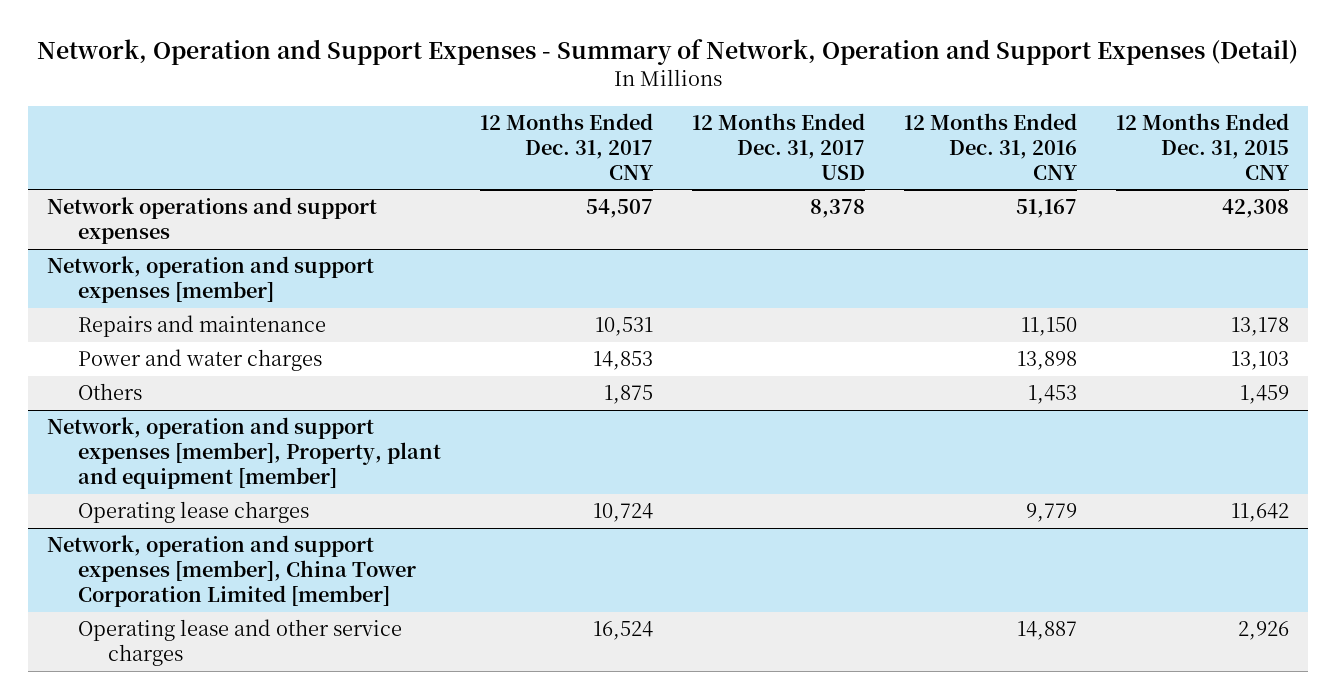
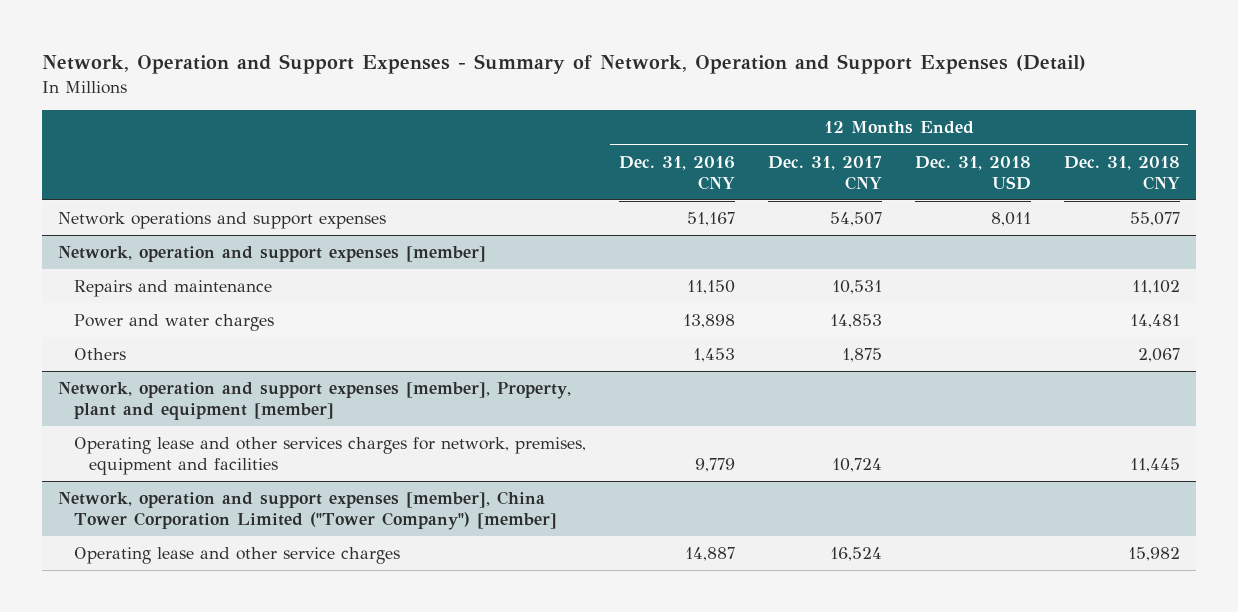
- | 12 Months Ended Dec. 31, 2017 CNY | 12 Months Ended Dec. 31, 2017 USD | 12 Months Ended Dec. 31, 2016 CNY | 12 Months Ended Dec. 31, 2015 CNY
+ | 12 Months Ended Dec. 31, 2016 CNY | 12 Months Ended Dec. 31, 2017 CNY | 12 Months Ended Dec. 31, 2018 USD | 12 Months Ended Dec. 31, 2018 CNY
@ Network, operation and support expenses [member], Property, plant and equipment [member]
- Operating lease charges | 10,724 | | 9,779 | 11,642
- Network, operation and support expenses [member], China Tower Corporation Limited [member]
@ Network, operation and support expenses [member], Property, plant and equipment [member]
+ Operating lease and other services charges for network, premises, equipment and facilities | 9,779 | 10,724 | | 11,445
+ Network, operation and support expenses [member], China Tower Corporation Limited ("Tower Company") [member]

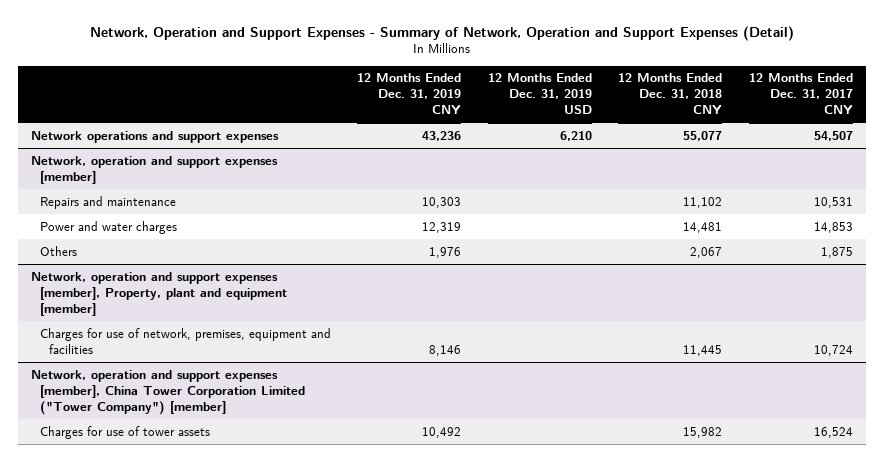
- | 12 Months Ended Dec. 31, 2016 CNY | 12 Months Ended Dec. 31, 2017 CNY | 12 Months Ended Dec. 31, 2018 USD | 12 Months Ended Dec. 31, 2018 CNY
+ | 12 Months Ended Dec. 31, 2019 CNY | 12 Months Ended Dec. 31, 2019 USD | 12 Months Ended Dec. 31, 2018 CNY | 12 Months Ended Dec. 31, 2017 CNY
@ Network, operation and support expenses [member], Property, plant and equipment [member]
- Operating lease and other services charges for network, premises, equipment and facilities | 9,779 | 10,724 | | 11,445
+ Charges for use of network, premises, equipment and facilities | 8,146 | | 11,445 | 10,724
@ Network, operation and support expenses [member], China Tower Corporation Limited ("Tower Company") [member]
- Operating lease and other service charges | 14,887 | 16,524 | | 15,982
+ Charges for use of tower assets | 10,492 | | 15,982 | 16,524

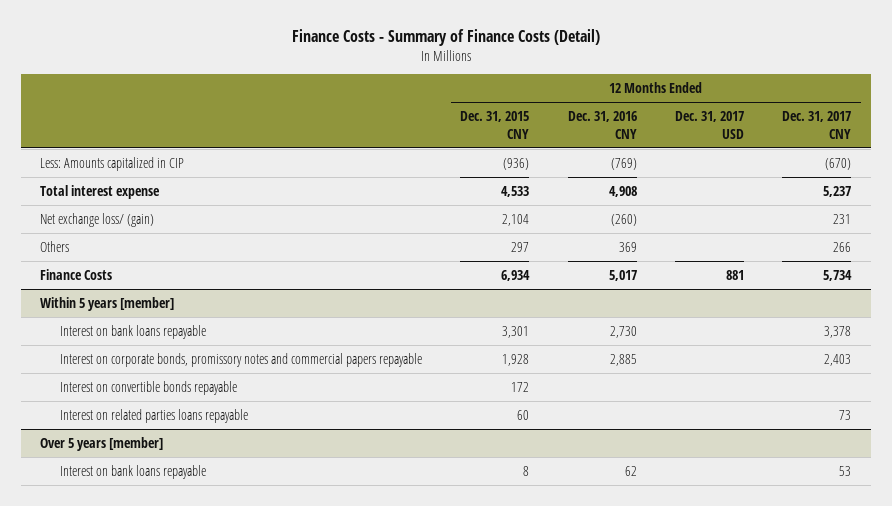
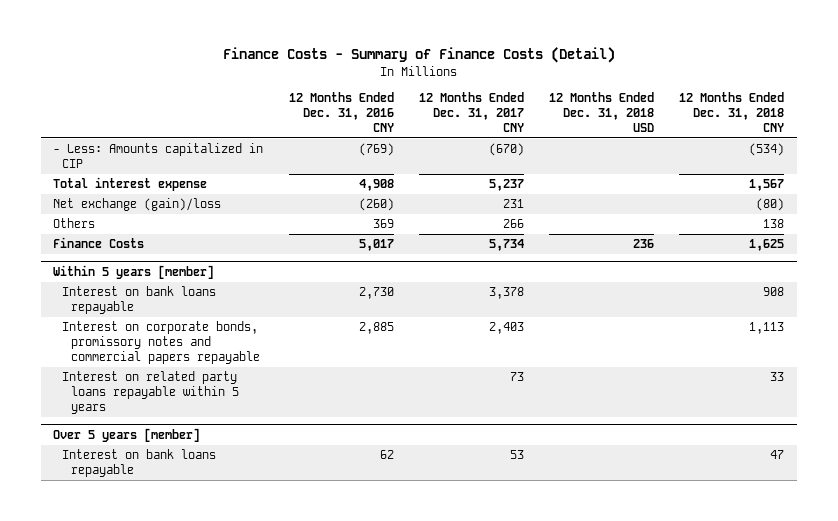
- | 12 Months Ended Dec. 31, 2015 CNY | 12 Months Ended Dec. 31, 2016 CNY | 12 Months Ended Dec. 31, 2017 USD | 12 Months Ended Dec. 31, 2017 CNY
+ | 12 Months Ended Dec. 31, 2016 CNY | 12 Months Ended Dec. 31, 2017 CNY | 12 Months Ended Dec. 31, 2018 USD | 12 Months Ended Dec. 31, 2018 CNY
- Less: Amounts capitalized in CIP | (936) | (769) | | (670)
+ - Less: Amounts capitalized in CIP | (769) | (670) | | (534)
- Net exchange loss/ (gain) | 2,104 | (260) | | 231
+ Net exchange (gain)/loss | (260) | 231 | | (80)
@ Within 5 years [member]
- Interest on convertible bonds repayable | 172 | | |
- Interest on related parties loans repayable | 60 | | | 73
+ Interest on related party loans repayable within 5 years | | 73 | | 33

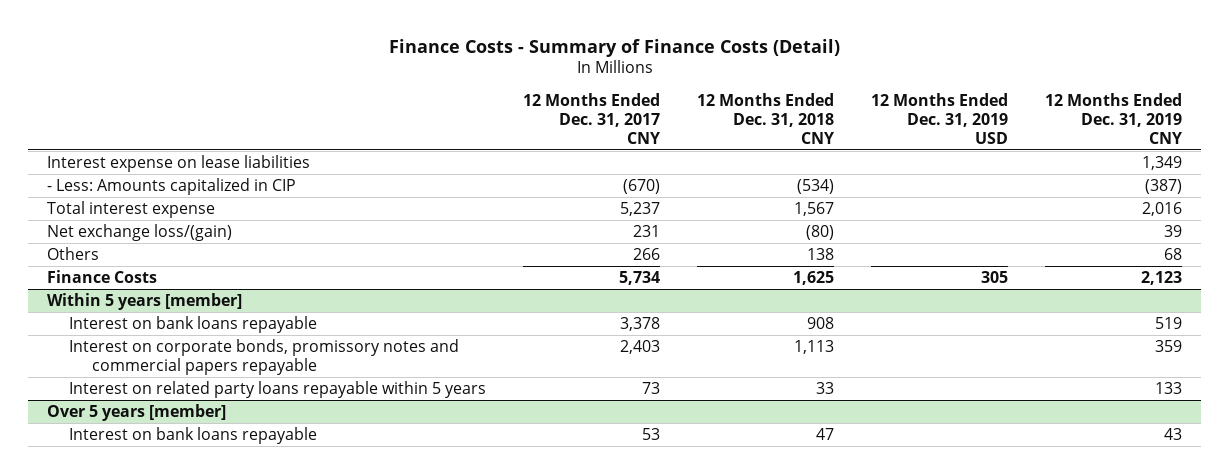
- | 12 Months Ended Dec. 31, 2016 CNY | 12 Months Ended Dec. 31, 2017 CNY | 12 Months Ended Dec. 31, 2018 USD | 12 Months Ended Dec. 31, 2018 CNY
+ | 12 Months Ended Dec. 31, 2017 CNY | 12 Months Ended Dec. 31, 2018 CNY | 12 Months Ended Dec. 31, 2019 USD | 12 Months Ended Dec. 31, 2019 CNY
+ Interest expense on lease liabilities | | | | 1,349
- Net exchange (gain)/loss | (260) | 231 | | (80)
+ Net exchange loss/(gain) | 231 | (80) | | 39

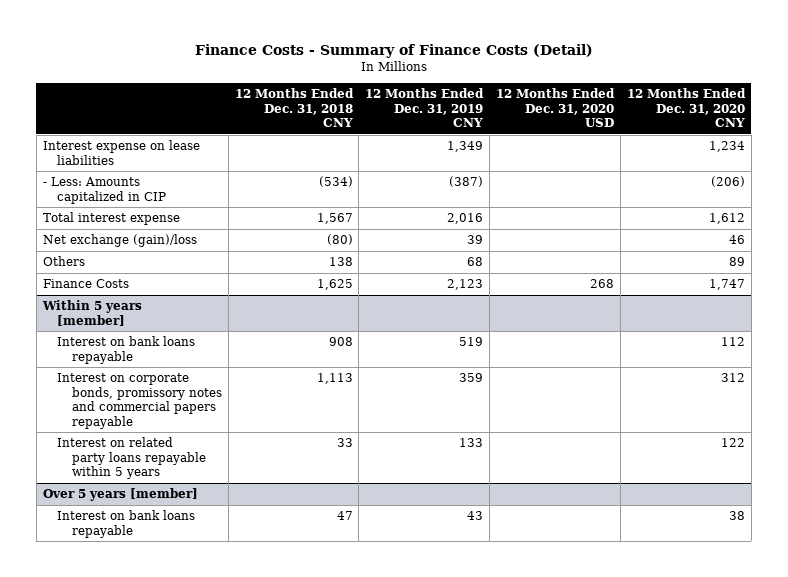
- | 12 Months Ended Dec. 31, 2017 CNY | 12 Months Ended Dec. 31, 2018 CNY | 12 Months Ended Dec. 31, 2019 USD | 12 Months Ended Dec. 31, 2019 CNY
+ | 12 Months Ended Dec. 31, 2018 CNY | 12 Months Ended Dec. 31, 2019 CNY | 12 Months Ended Dec. 31, 2020 USD | 12 Months Ended Dec. 31, 2020 CNY
- Net exchange loss/(gain) | 231 | (80) | | 39
+ Net exchange (gain)/loss | (80) | 39 | | 46

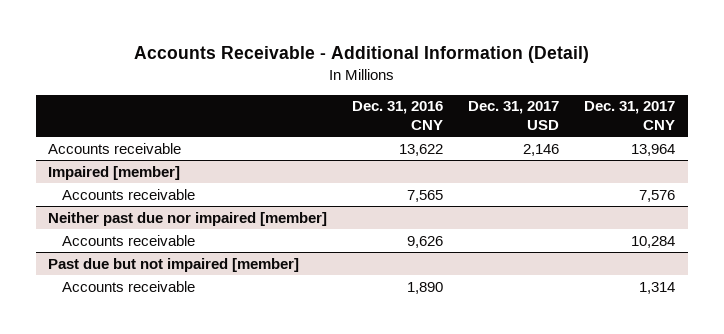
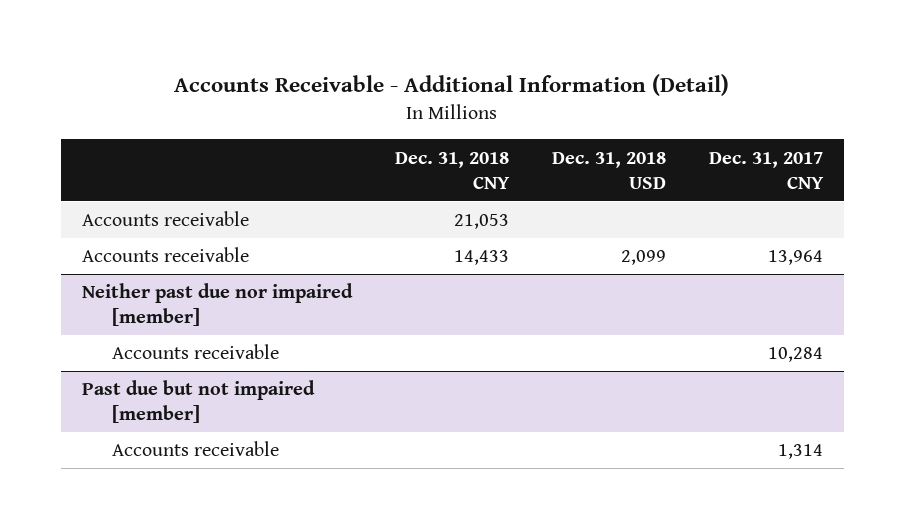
- | Dec. 31, 2016 CNY | Dec. 31, 2017 USD | Dec. 31, 2017 CNY
+ | Dec. 31, 2018 CNY | Dec. 31, 2018 USD | Dec. 31, 2017 CNY
+ Accounts receivable | 21,053 | |
- Impaired [member]
- Accounts receivable | 7,565 | | 7,576

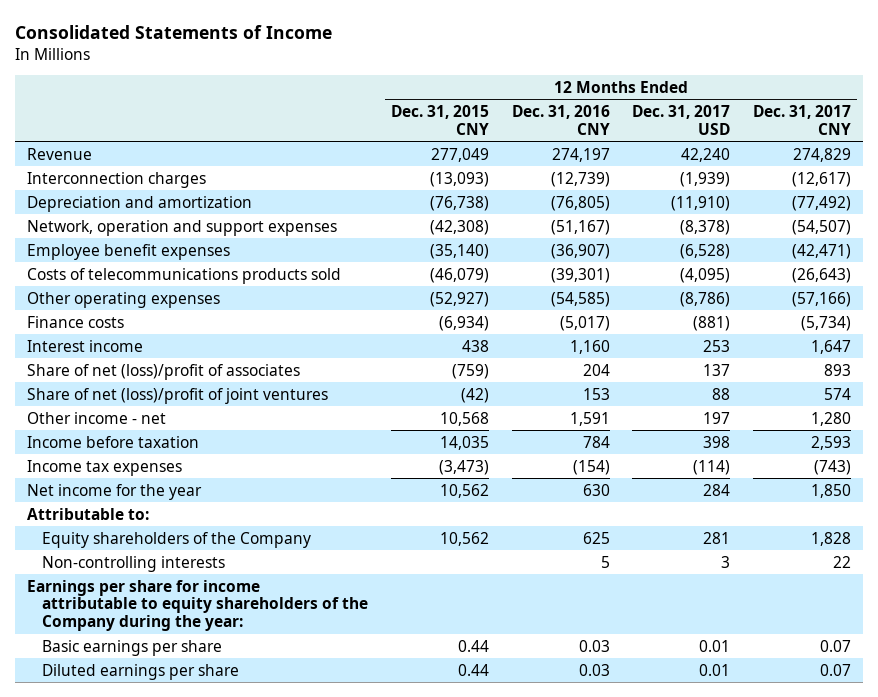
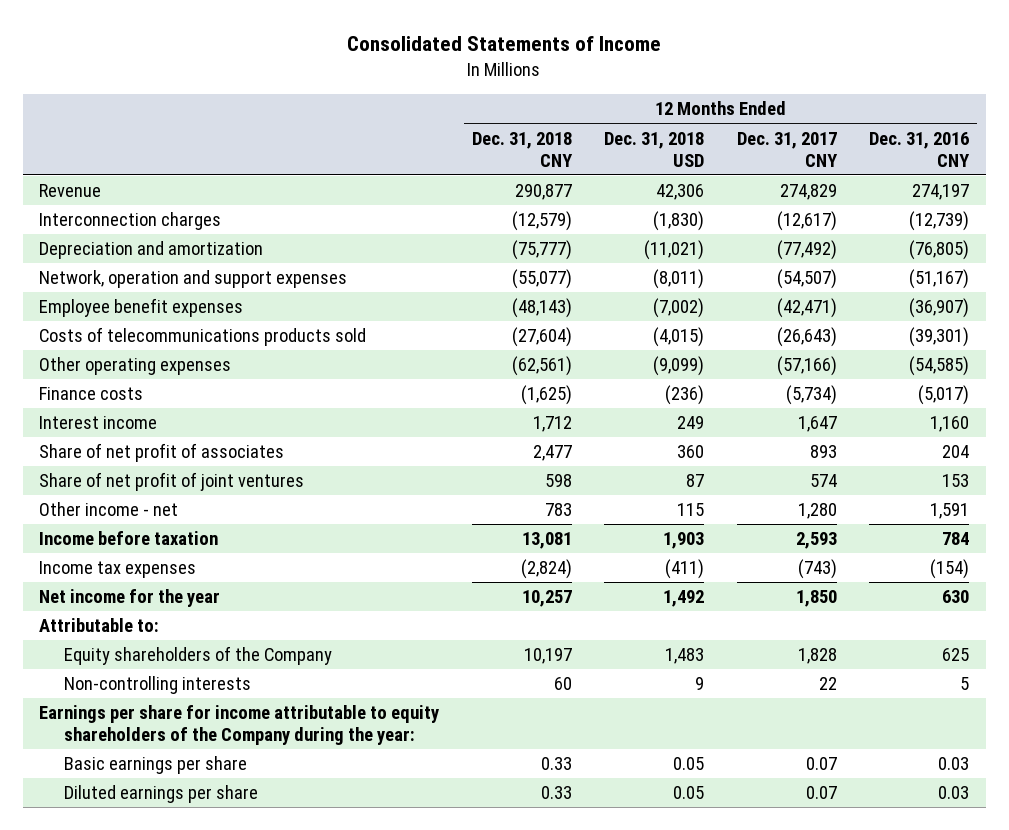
- | 12 Months Ended Dec. 31, 2015 CNY | 12 Months Ended Dec. 31, 2016 CNY | 12 Months Ended Dec. 31, 2017 USD | 12 Months Ended Dec. 31, 2017 CNY
+ | 12 Months Ended Dec. 31, 2018 CNY | 12 Months Ended Dec. 31, 2018 USD | 12 Months Ended Dec. 31, 2017 CNY | 12 Months Ended Dec. 31, 2016 CNY
- Share of net (loss)/profit of associates | (759) | 204 | 137 | 893
- Share of net (loss)/profit of joint ventures | (42) | 153 | 88 | 574
+ Share of net profit of associates | 2,477 | 360 | 893 | 204
+ Share of net profit of joint ventures | 598 | 87 | 574 | 153

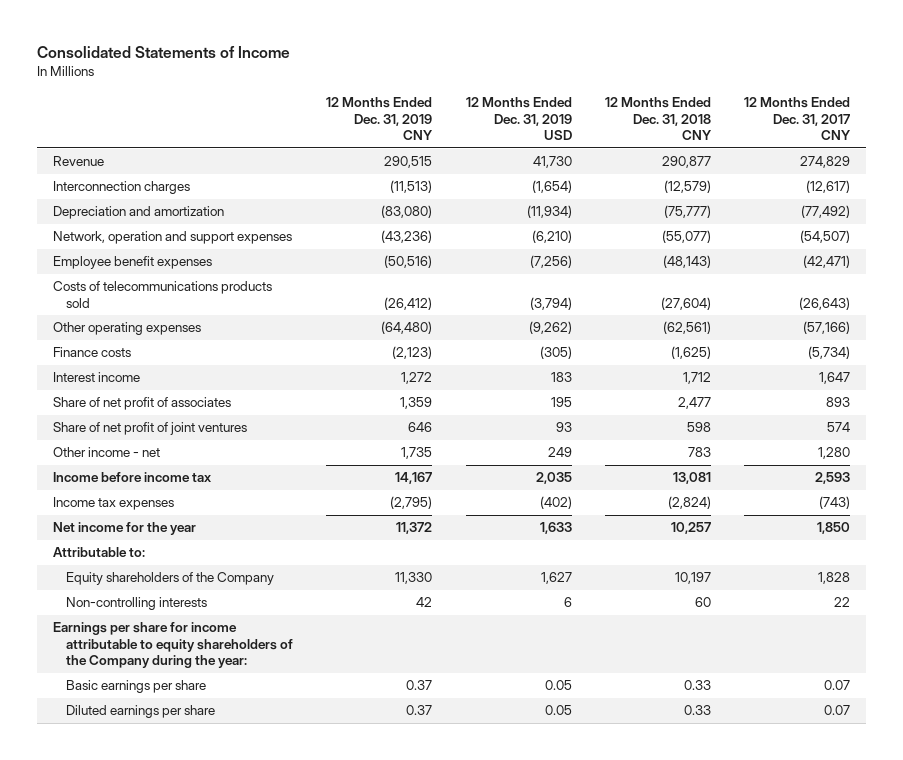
- | 12 Months Ended Dec. 31, 2018 CNY | 12 Months Ended Dec. 31, 2018 USD | 12 Months Ended Dec. 31, 2017 CNY | 12 Months Ended Dec. 31, 2016 CNY
+ | 12 Months Ended Dec. 31, 2019 CNY | 12 Months Ended Dec. 31, 2019 USD | 12 Months Ended Dec. 31, 2018 CNY | 12 Months Ended Dec. 31, 2017 CNY
- Income before taxation | 13,081 | 1,903 | 2,593 | 784
+ Income before income tax | 14,167 | 2,035 | 13,081 | 2,593

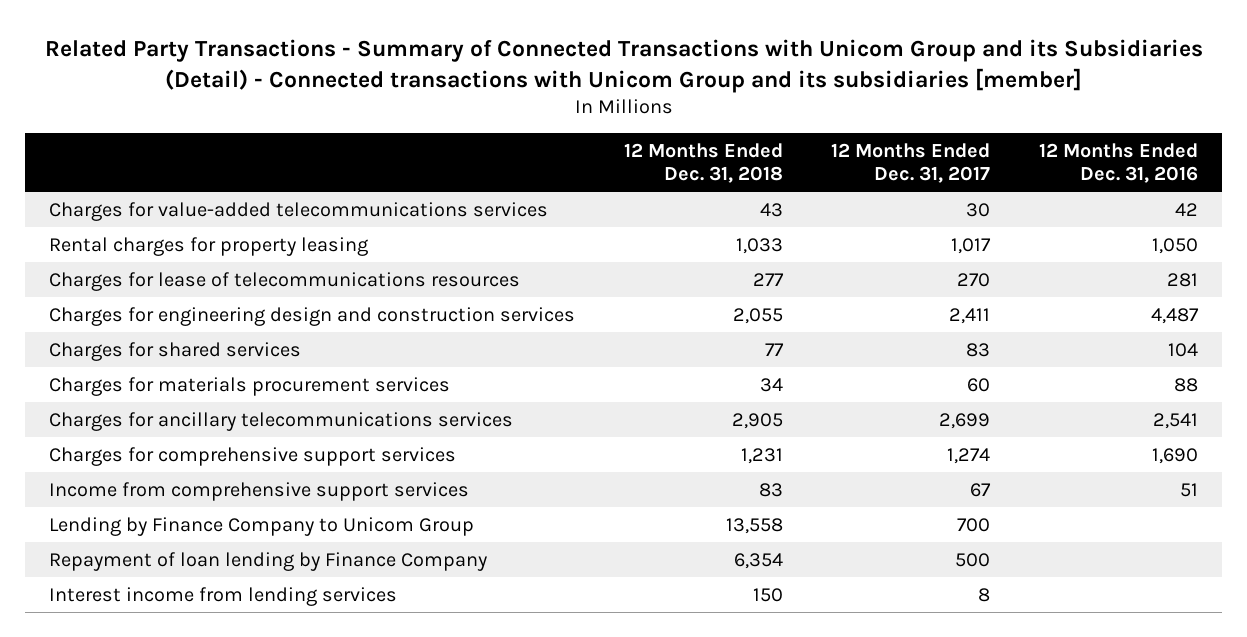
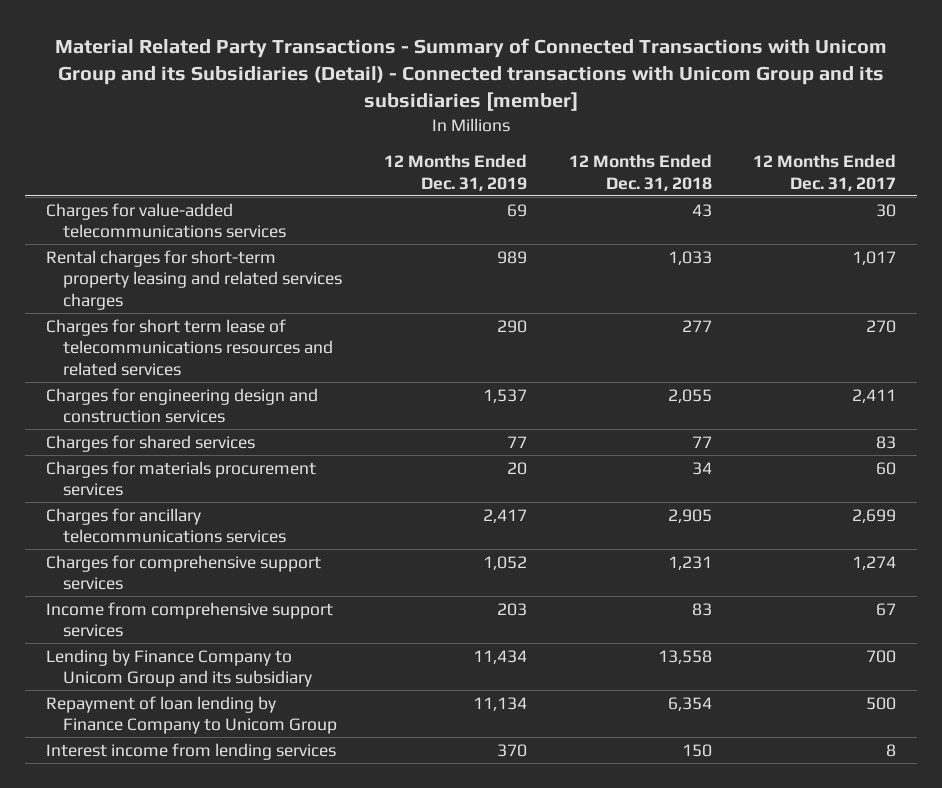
- Related Party Transactions - Summary of Connected Transactions with Unicom Group and its Subsidiaries (Detail) - Connected transactions with Unicom Group and its subsidiaries [member]
+ Material Related Party Transactions - Summary of Connected Transactions with Unicom Group and its Subsidiaries (Detail) - Connected transactions with Unicom Group and its subsidiaries [member]
- | 12 Months Ended Dec. 31, 2018 | 12 Months Ended Dec. 31, 2017 | 12 Months Ended Dec. 31, 2016
+ | 12 Months Ended Dec. 31, 2019 | 12 Months Ended Dec. 31, 2018 | 12 Months Ended Dec. 31, 2017
- Rental charges for property leasing | 1,033 | 1,017 | 1,050
- Charges for lease of telecommunications resources | 277 | 270 | 281
+ Rental charges for short-term property leasing and related services charges | 989 | 1,033 | 1,017
+ Charges for short term lease of telecommunications resources and related services | 290 | 277 | 270
- Lending by Finance Company to Unicom Group | 13,558 | 700 |
- Repayment of loan lending by Finance Company | 6,354 | 500 |
+ Lending by Finance Company to Unicom Group and its subsidiary | 11,434 | 13,558 | 700
+ Repayment of loan lending by Finance Company to Unicom Group | 11,134 | 6,354 | 500

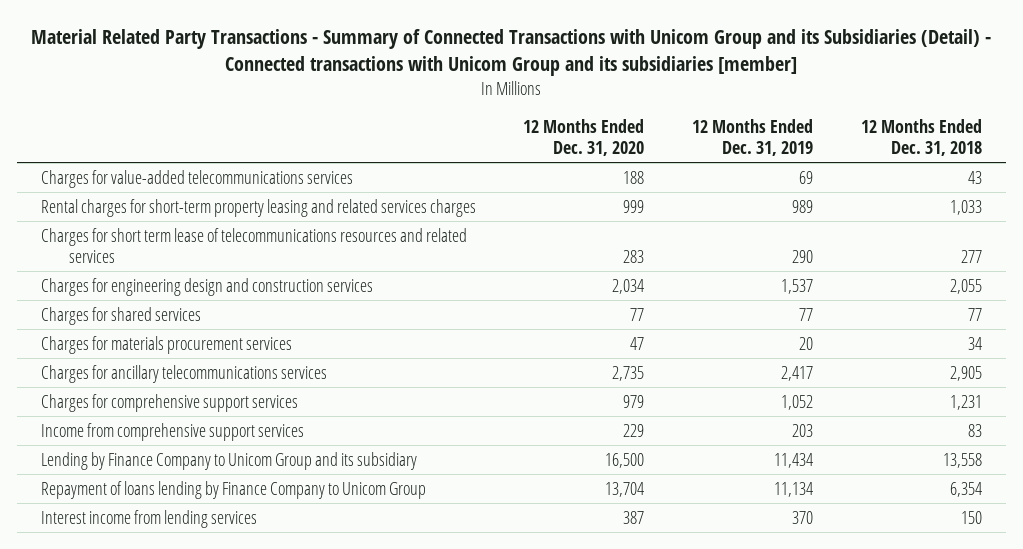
- | 12 Months Ended Dec. 31, 2019 | 12 Months Ended Dec. 31, 2018 | 12 Months Ended Dec. 31, 2017
+ | 12 Months Ended Dec. 31, 2020 | 12 Months Ended Dec. 31, 2019 | 12 Months Ended Dec. 31, 2018
- Repayment of loan lending by Finance Company to Unicom Group | 11,134 | 6,354 | 500
+ Repayment of loans lending by Finance Company to Unicom Group | 13,704 | 11,134 | 6,354

